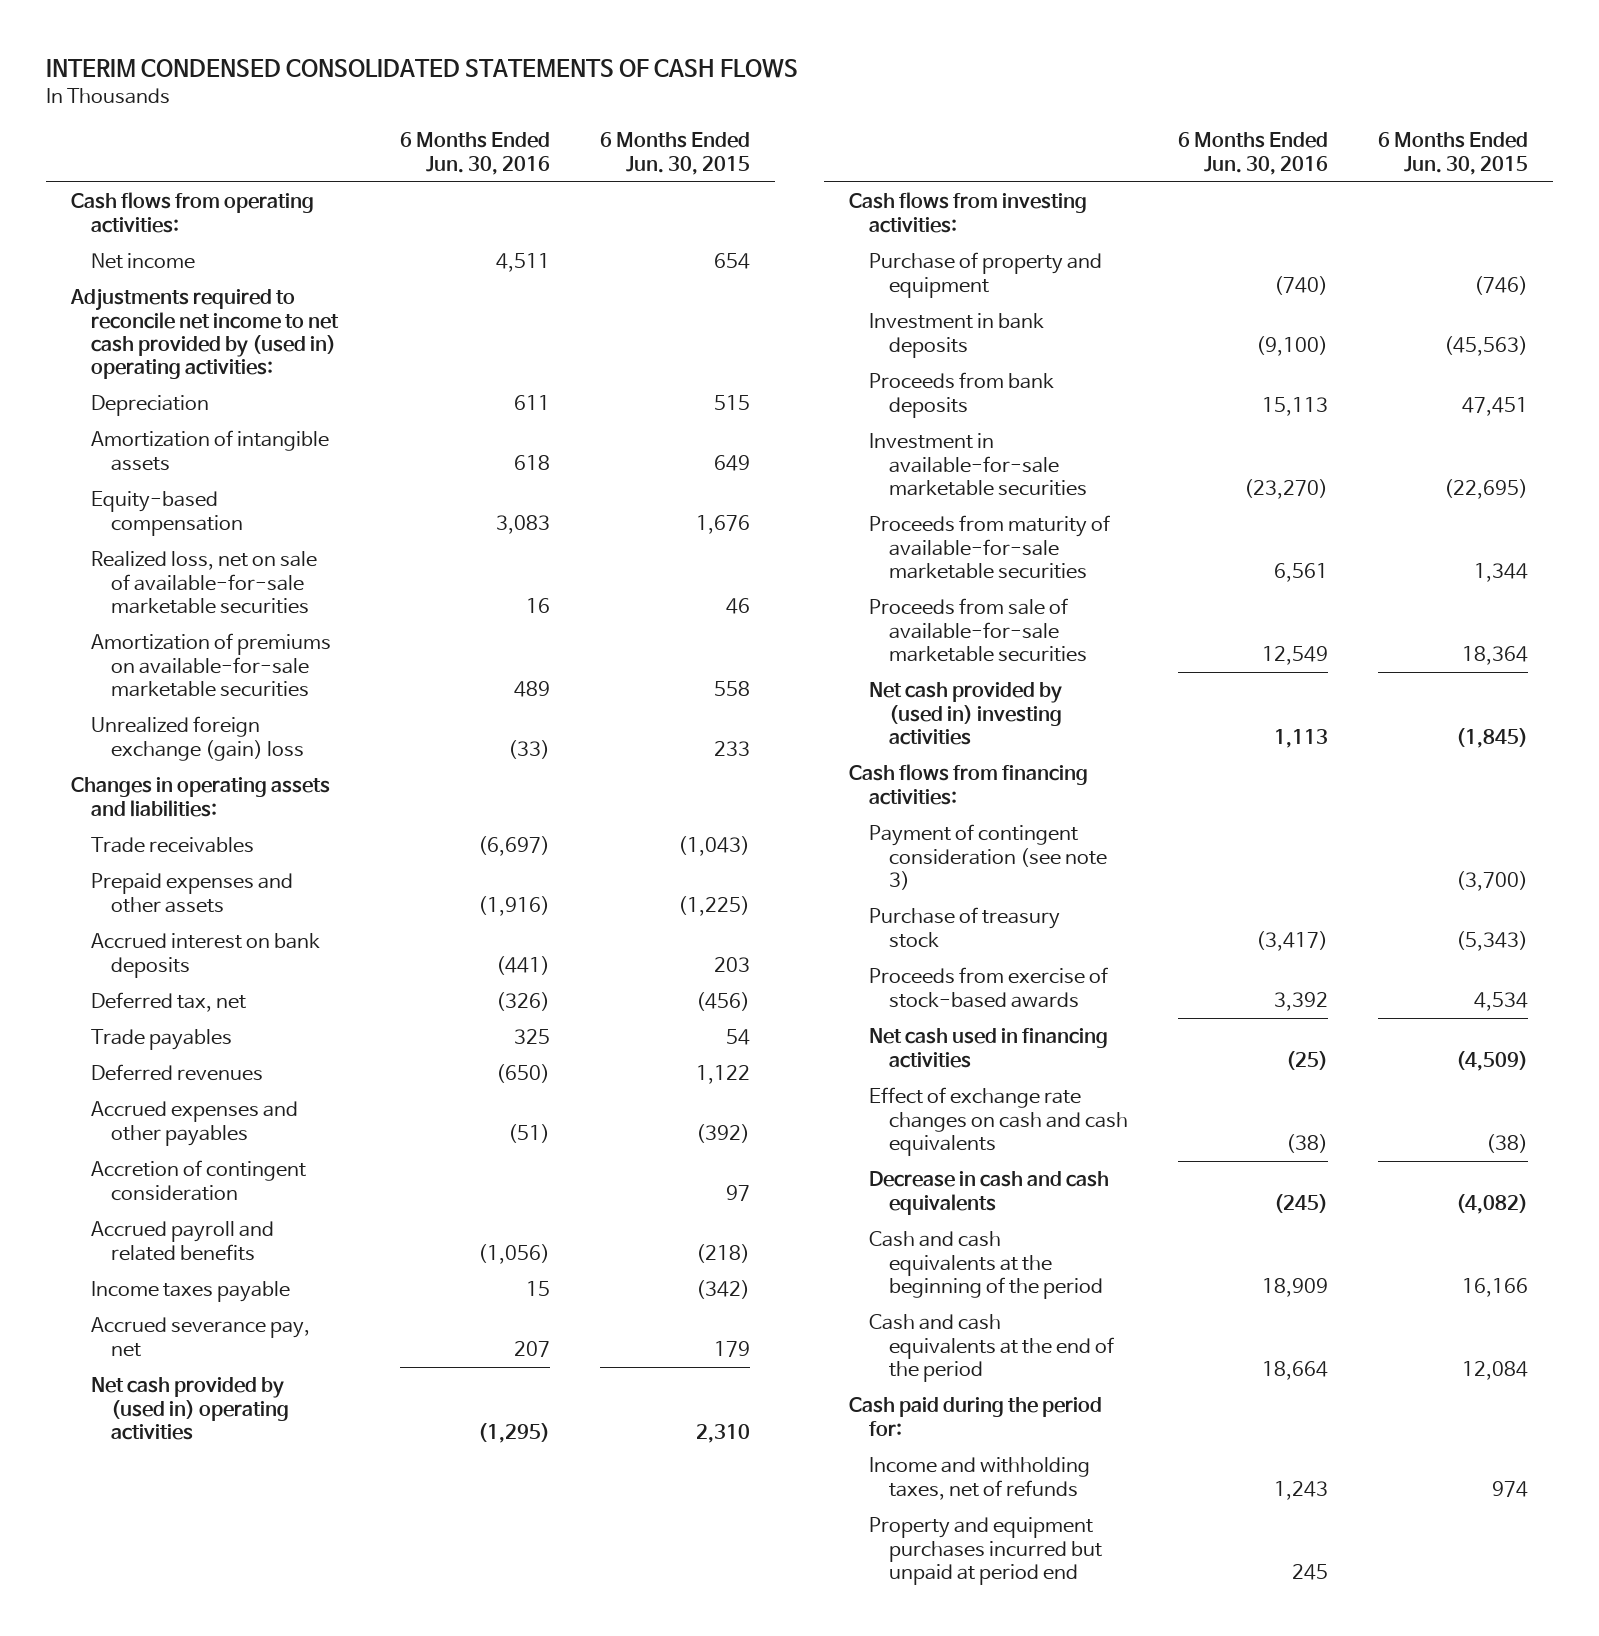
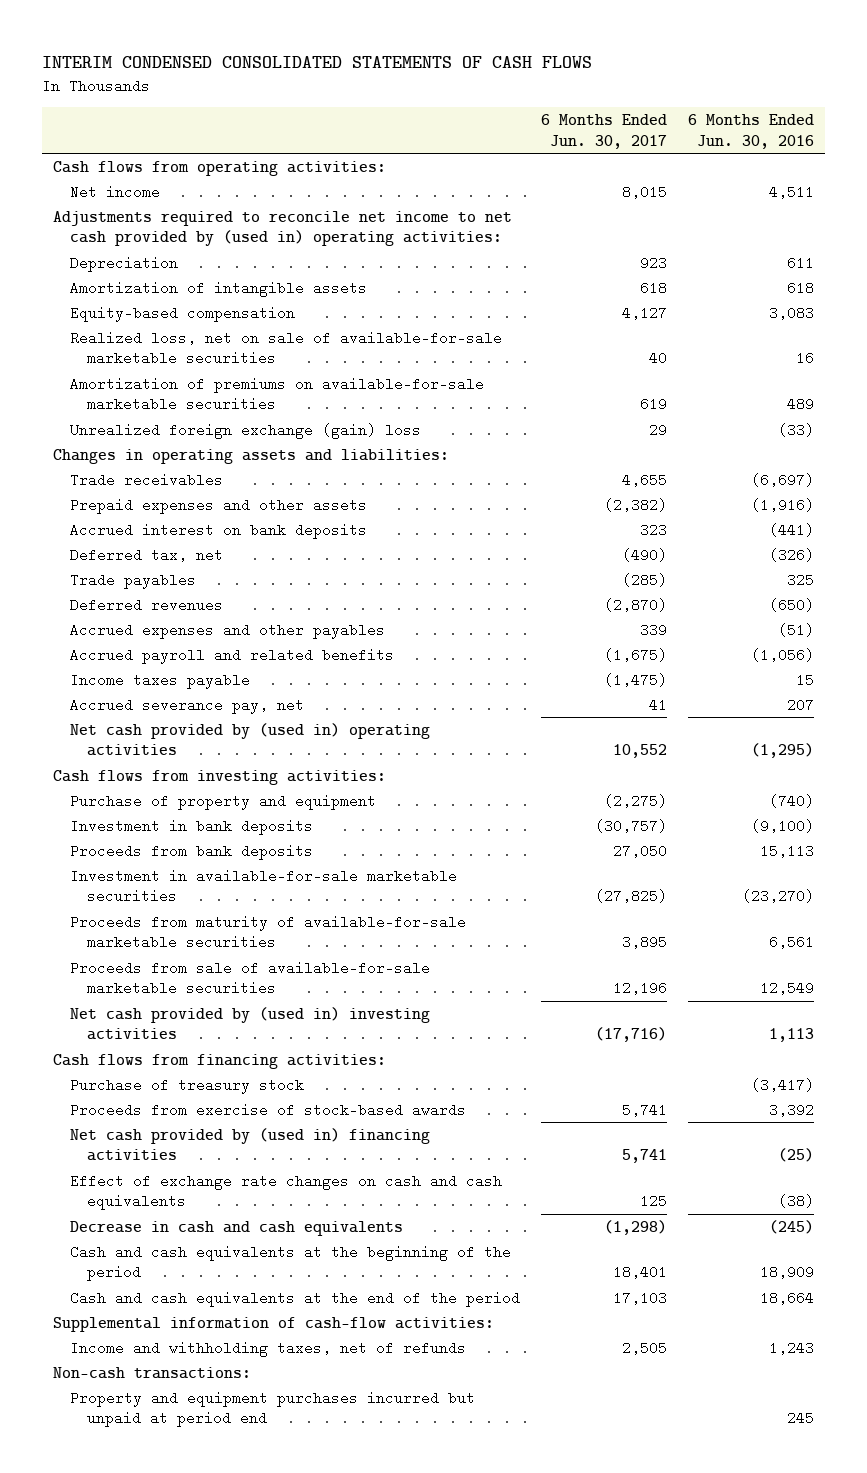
- | 6 Months Ended Jun. 30, 2016 | 6 Months Ended Jun. 30, 2015
+ | 6 Months Ended Jun. 30, 2017 | 6 Months Ended Jun. 30, 2016
- Accretion of contingent consideration | | 97
- Payment of contingent consideration (see note 3) | | (3,700)
- Net cash used in financing activities | (25) | (4,509)
+ Net cash provided by (used in) financing activities | 5,741 | (25)
- Cash paid during the period for:
+ Supplemental information of cash-flow activities:
+ Non-cash transactions:

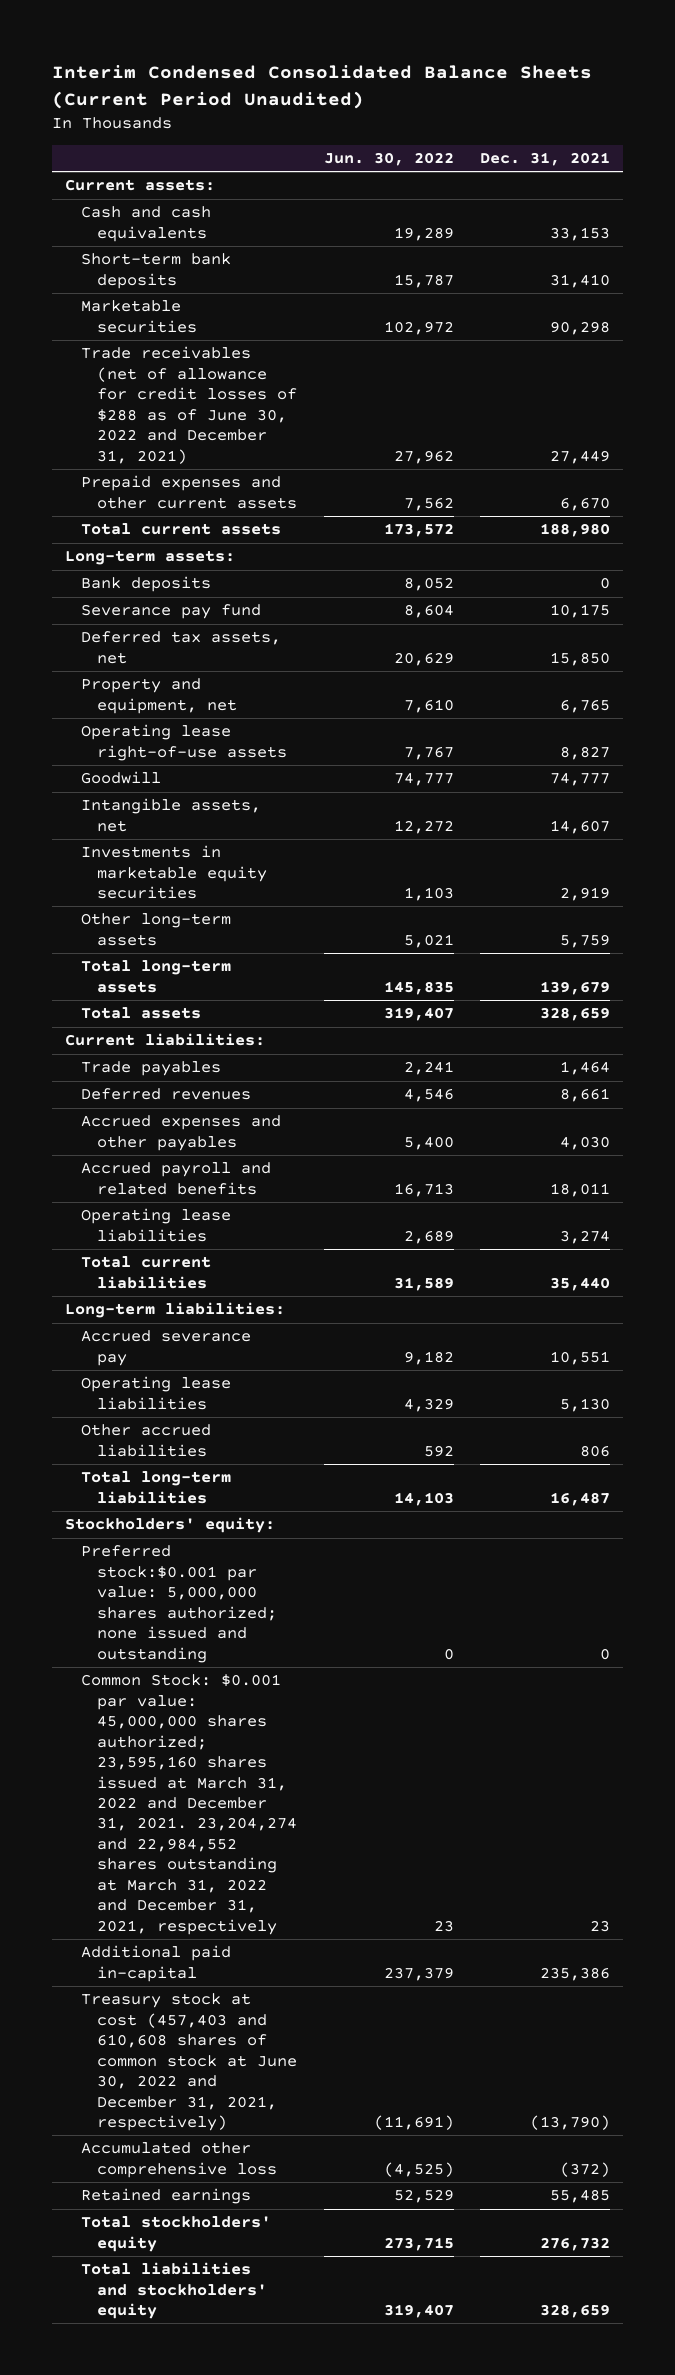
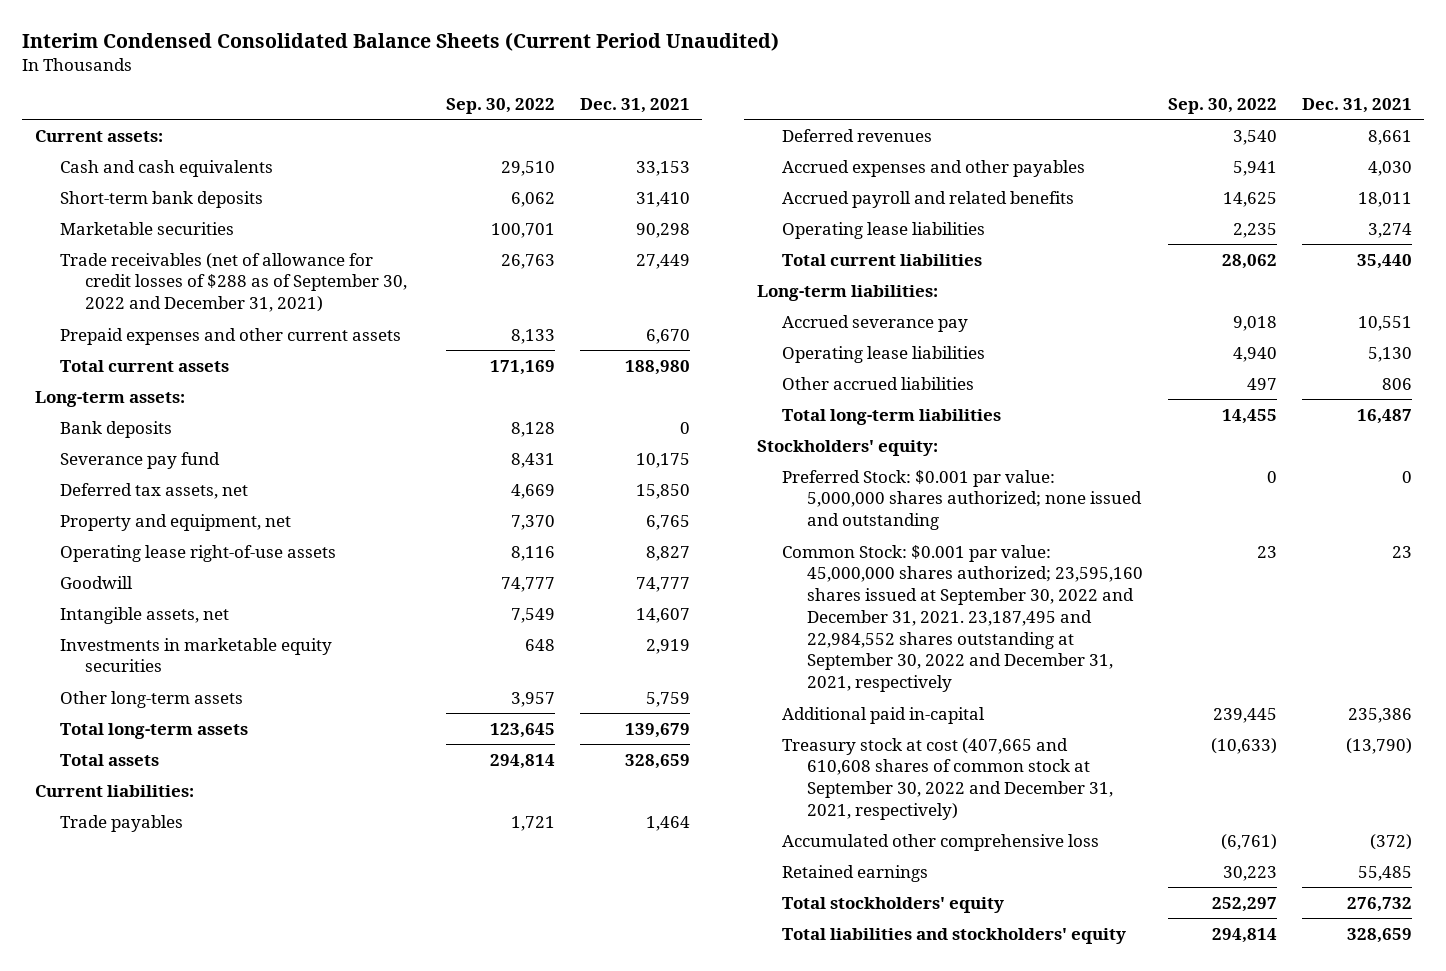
- | Jun. 30, 2022 | Dec. 31, 2021
+ | Sep. 30, 2022 | Dec. 31, 2021
- Trade receivables (net of allowance for credit losses of $288 as of June 30, 2022 and December 31, 2021) | 27,962 | 27,449
+ Trade receivables (net of allowance for credit losses of $288 as of September 30, 2022 and December 31, 2021) | 26,763 | 27,449
- Preferred stock:$0.001 par value: 5,000,000 shares authorized; none issued and outstanding | 0 | 0
- Common Stock: $0.001 par value: 45,000,000 shares authorized; 23,595,160 shares issued at March 31, 2022 and December 31, 2021. 23,204,274 and 22,984,552 shares outstanding at March 31, 2022 and December 31, 2021, respectively | 23 | 23
+ Preferred Stock: $0.001 par value: 5,000,000 shares authorized; none issued and outstanding | 0 | 0
+ Common Stock: $0.001 par value: 45,000,000 shares authorized; 23,595,160 shares issued at September 30, 2022 and December 31, 2021. 23,187,495 and 22,984,552 shares outstanding at September 30, 2022 and December 31, 2021, respectively | 23 | 23
- Treasury stock at cost (457,403 and 610,608 shares of common stock at June 30, 2022 and December 31, 2021, respectively) | (11,691) | (13,790)
+ Treasury stock at cost (407,665 and 610,608 shares of common stock at September 30, 2022 and December 31, 2021, respectively) | (10,633) | (13,790)

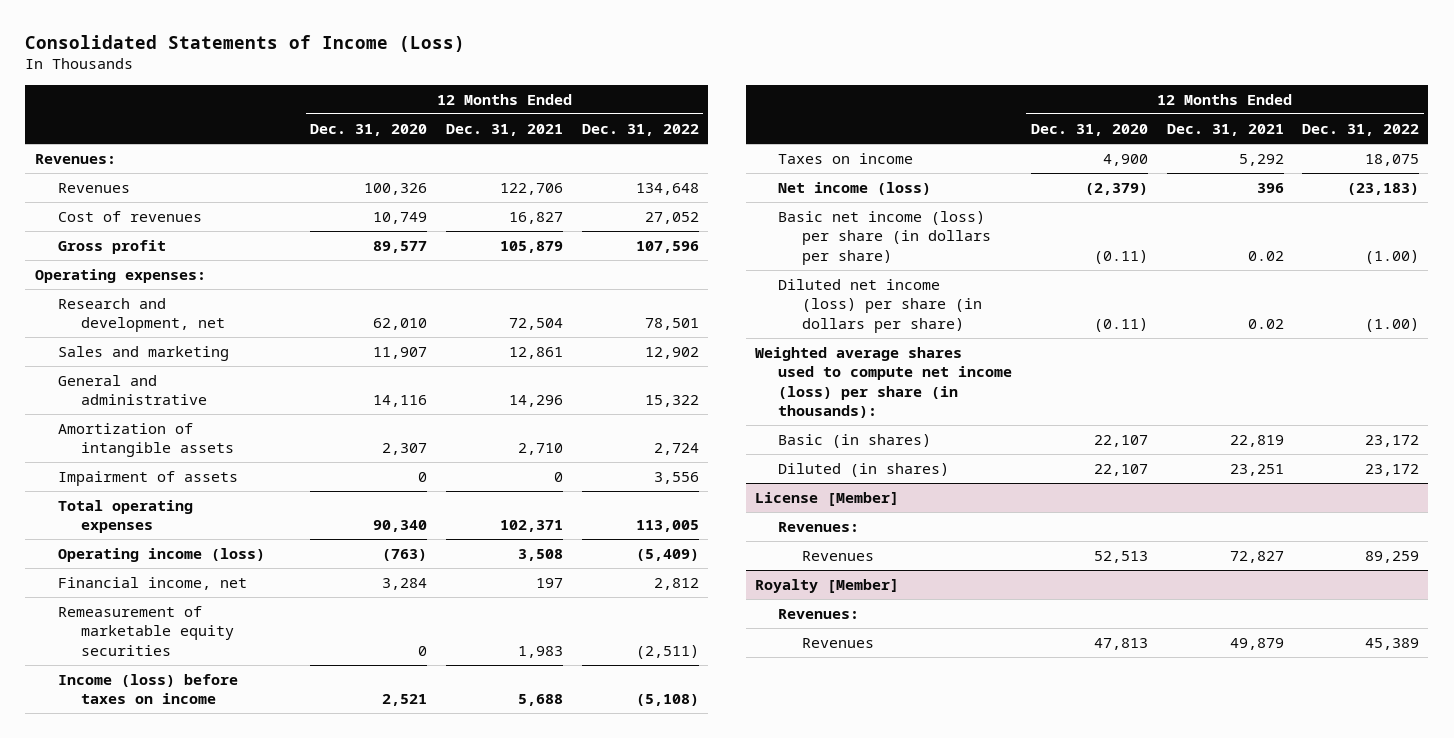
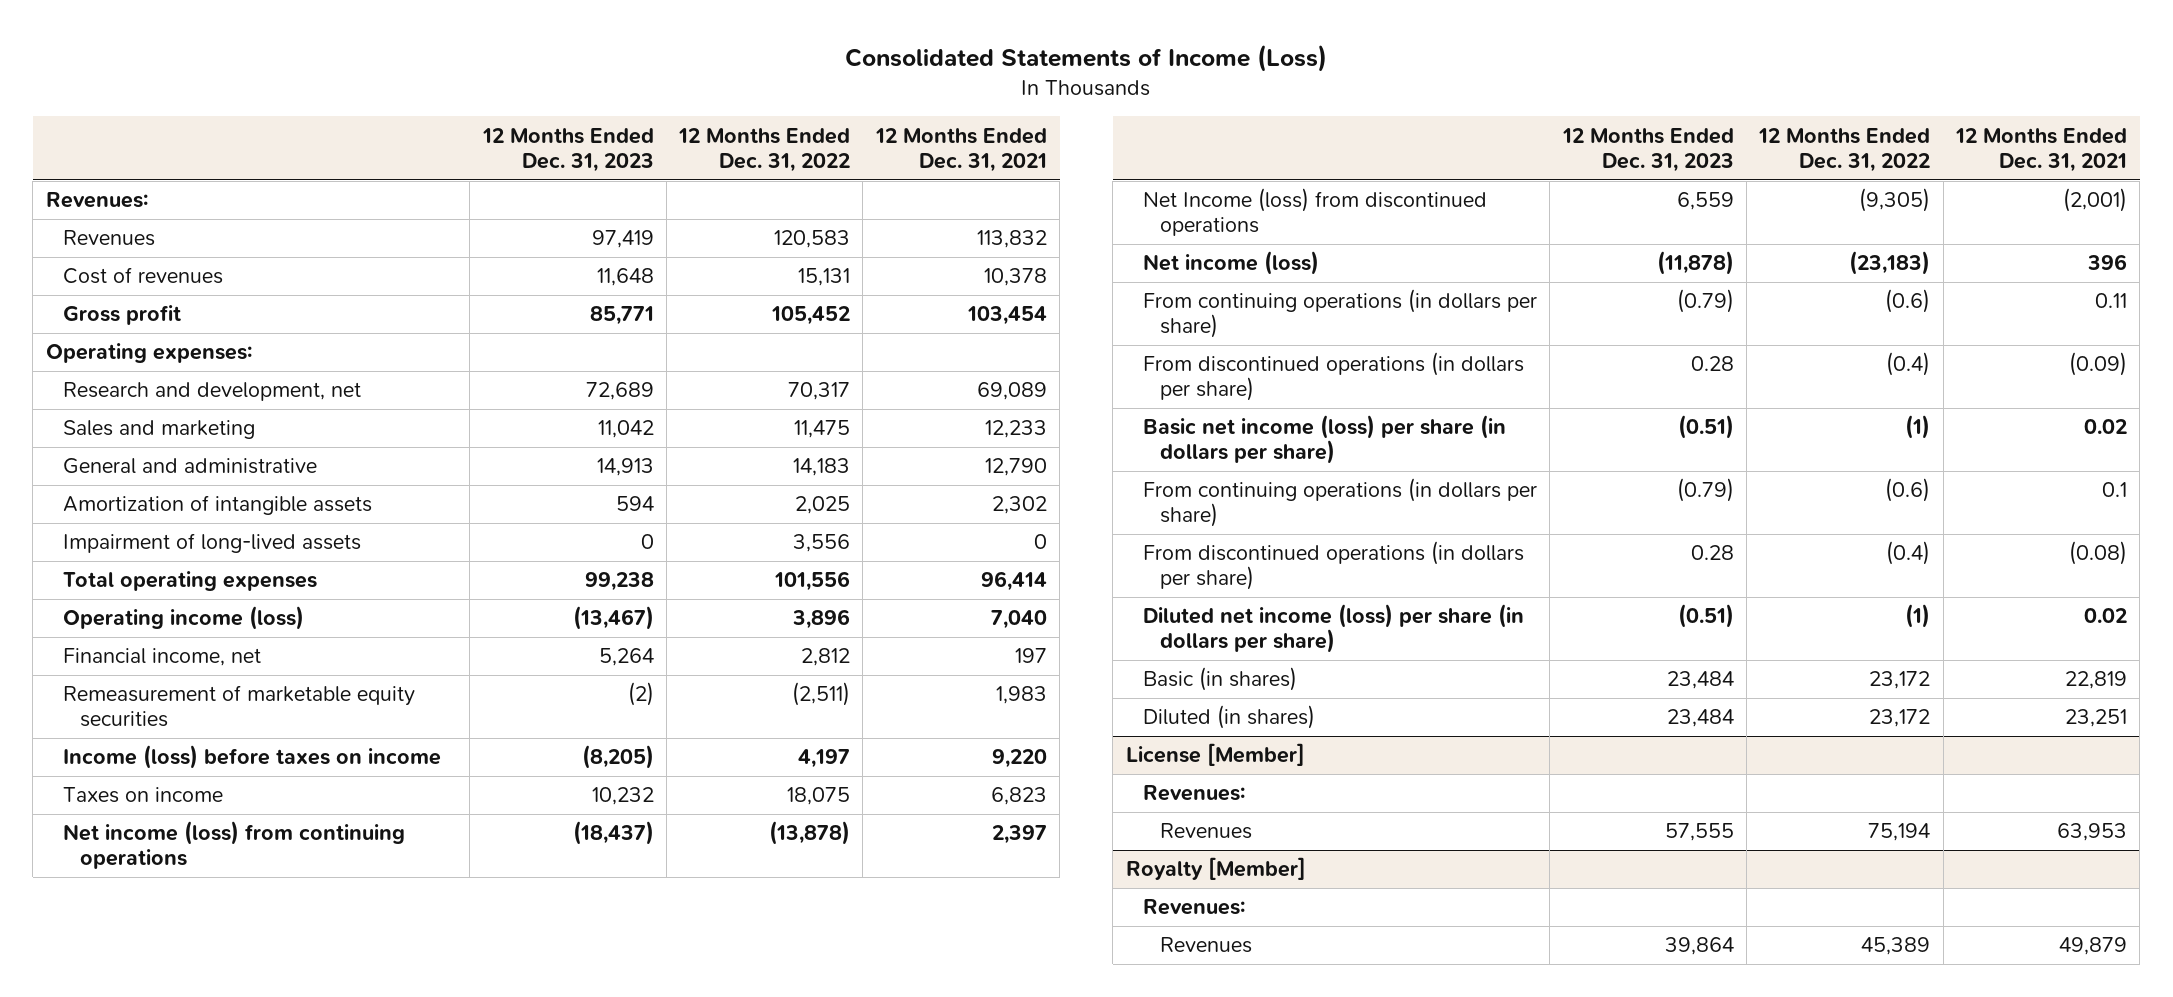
- | 12 Months Ended Dec. 31, 2020 | 12 Months Ended Dec. 31, 2021 | 12 Months Ended Dec. 31, 2022
+ | 12 Months Ended Dec. 31, 2023 | 12 Months Ended Dec. 31, 2022 | 12 Months Ended Dec. 31, 2021
- Revenues | 100,326 | 122,706 | 134,648
- Cost of revenues | 10,749 | 16,827 | 27,052
- Gross profit | 89,577 | 105,879 | 107,596
+ Revenues | 97,419 | 120,583 | 113,832
+ Cost of revenues | 11,648 | 15,131 | 10,378
+ Gross profit | 85,771 | 105,452 | 103,454
- Research and development, net | 62,010 | 72,504 | 78,501
- Sales and marketing | 11,907 | 12,861 | 12,902
- General and administrative | 14,116 | 14,296 | 15,322
- Amortization of intangible assets | 2,307 | 2,710 | 2,724
- Impairment of assets | 0 | 0 | 3,556
- Total operating expenses | 90,340 | 102,371 | 113,005
- Operating income (loss) | (763) | 3,508 | (5,409)
+ Research and development, net | 72,689 | 70,317 | 69,089
+ Sales and marketing | 11,042 | 11,475 | 12,233
+ General and administrative | 14,913 | 14,183 | 12,790
+ Amortization of intangible assets | 594 | 2,025 | 2,302
+ Impairment of long-lived assets | 0 | 3,556 | 0
+ Total operating expenses | 99,238 | 101,556 | 96,414
+ Operating income (loss) | (13,467) | 3,896 | 7,040
- Income (loss) before taxes on income | 2,521 | 5,688 | (5,108)
- Taxes on income | 4,900 | 5,292 | 18,075
+ Income (loss) before taxes on income | (8,205) | 4,197 | 9,220
+ Taxes on income | 10,232 | 18,075 | 6,823
+ Net income (loss) from continuing operations | (18,437) | (13,878) | 2,397
+ Net Income (loss) from discontinued operations | 6,559 | (9,305) | (2,001)
- Basic net income (loss) per share (in dollars per share) | (0.11) | 0.02 | (1.00)
- Diluted net income (loss) per share (in dollars per share) | (0.11) | 0.02 | (1.00)
- Weighted average shares used to compute net income (loss) per share (in thousands):
+ From continuing operations (in dollars per share) | (0.79) | (0.6) | 0.11
+ From discontinued operations (in dollars per share) | 0.28 | (0.4) | (0.09)
+ Basic net income (loss) per share (in dollars per share) | (0.51) | (1) | 0.02
+ From continuing operations (in dollars per share) | (0.79) | (0.6) | 0.1
+ From discontinued operations (in dollars per share) | 0.28 | (0.4) | (0.08)
+ Diluted net income (loss) per share (in dollars per share) | (0.51) | (1) | 0.02
@ License [Member]
- Revenues | 52,513 | 72,827 | 89,259
+ Revenues | 57,555 | 75,194 | 63,953

